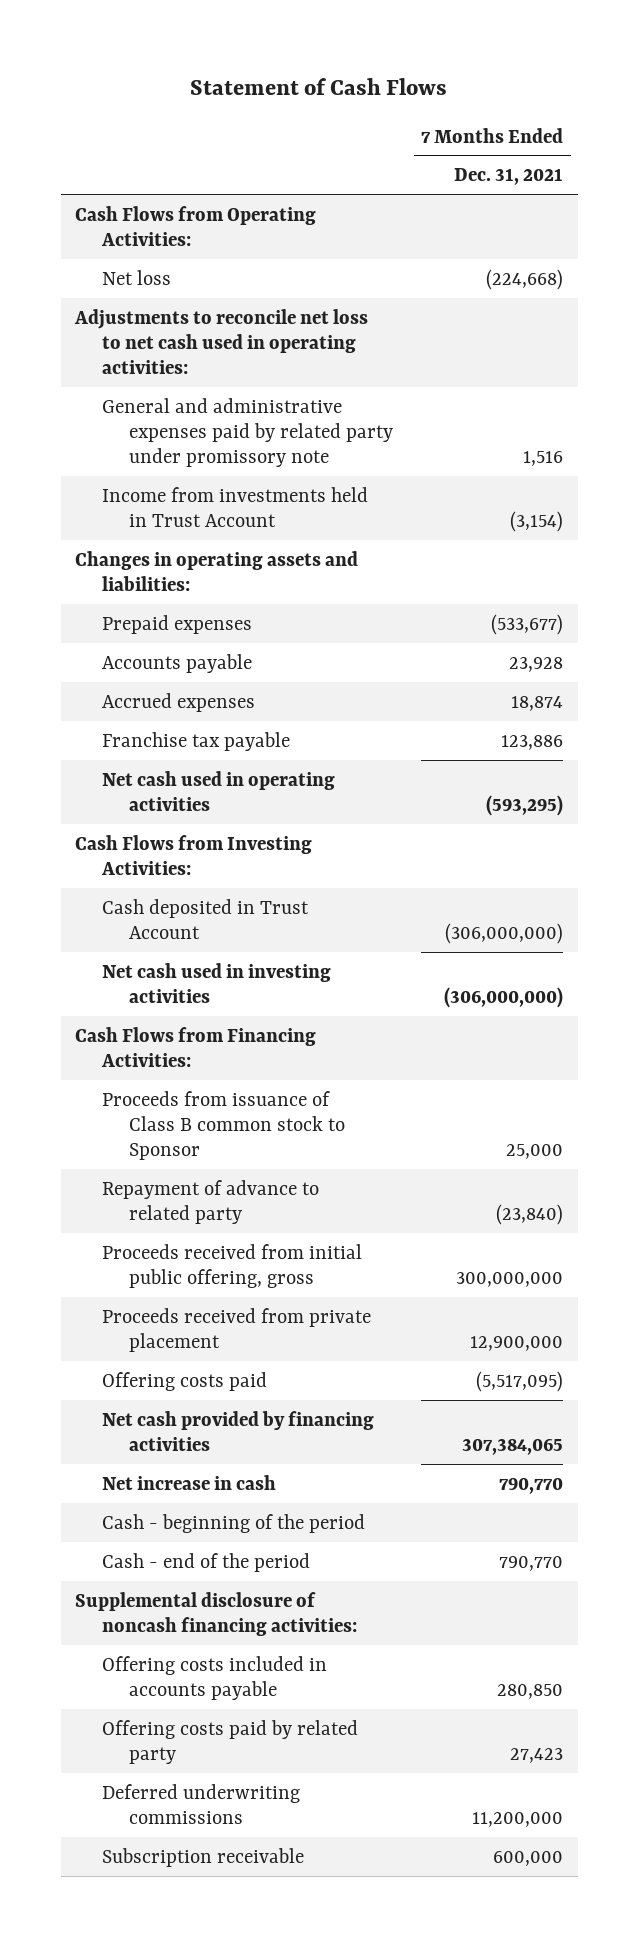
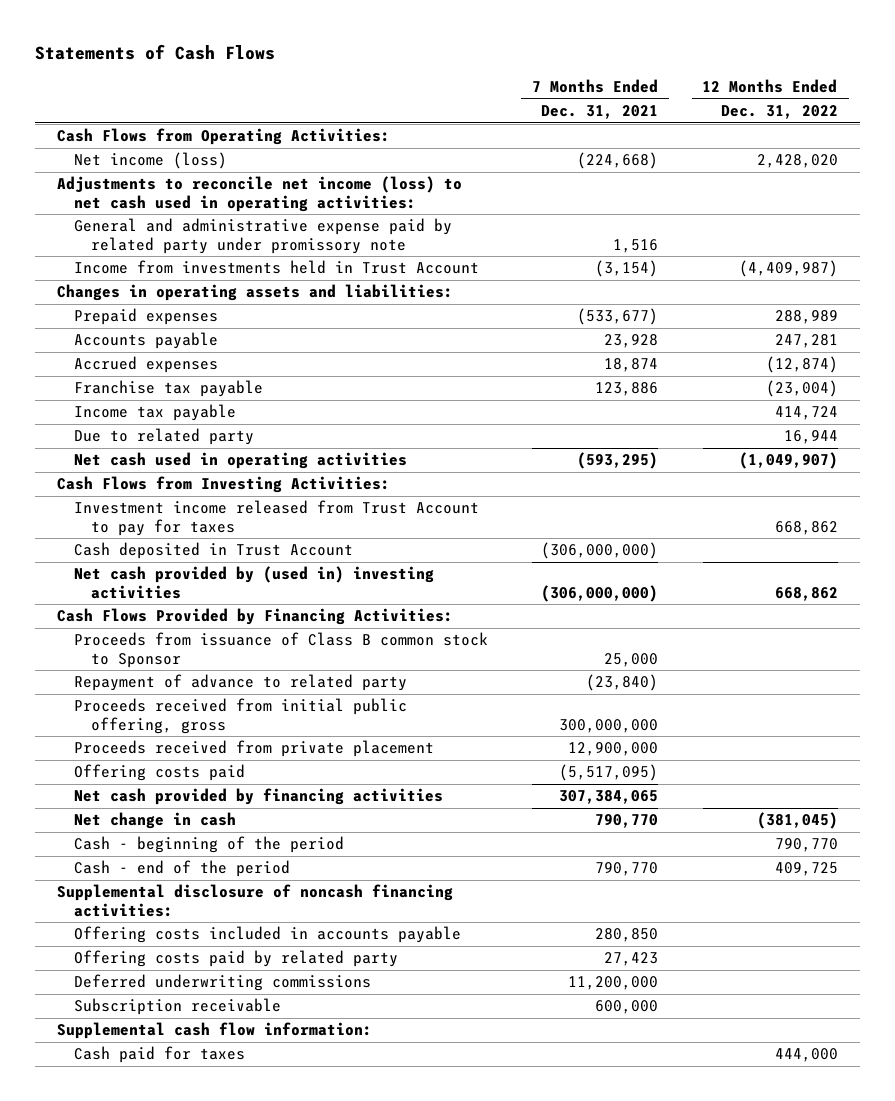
- Statement of Cash Flows
+ Statements of Cash Flows
- | 7 Months Ended Dec. 31, 2021
+ | 7 Months Ended Dec. 31, 2021 | 12 Months Ended Dec. 31, 2022
- Net loss | (224,668)
- Adjustments to reconcile net loss to net cash used in operating activities:
- General and administrative expenses paid by related party under promissory note | 1,516
+ Net income (loss) | (224,668) | 2,428,020
+ Adjustments to reconcile net income (loss) to net cash used in operating activities:
+ General and administrative expense paid by related party under promissory note | 1,516 |
+ Income tax payable | | 414,724
+ Due to related party | | 16,944
+ Investment income released from Trust Account to pay for taxes | | 668,862
- Net cash used in investing activities | (306,000,000)
- Cash Flows from Financing Activities:
+ Net cash provided by (used in) investing activities | (306,000,000) | 668,862
+ Cash Flows Provided by Financing Activities:
- Net increase in cash | 790,770
+ Net change in cash | 790,770 | (381,045)
+ Supplemental cash flow information:
+ Cash paid for taxes | | 444,000

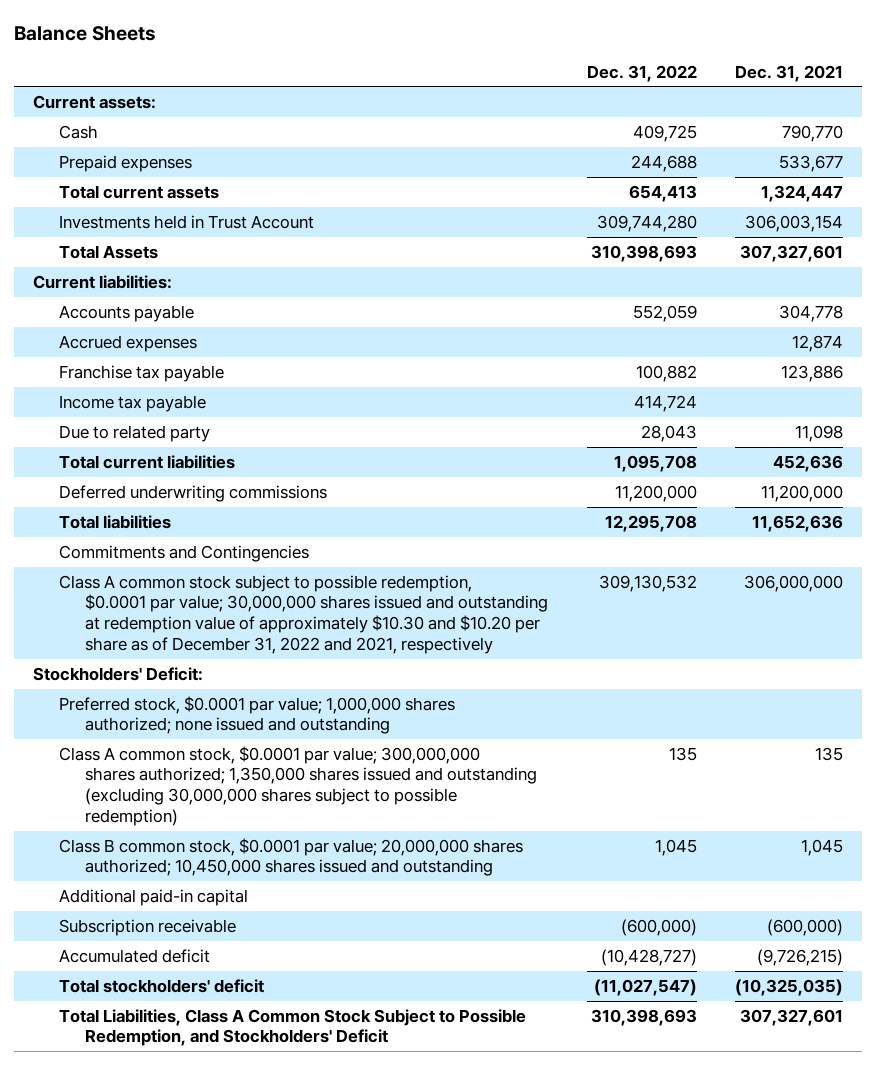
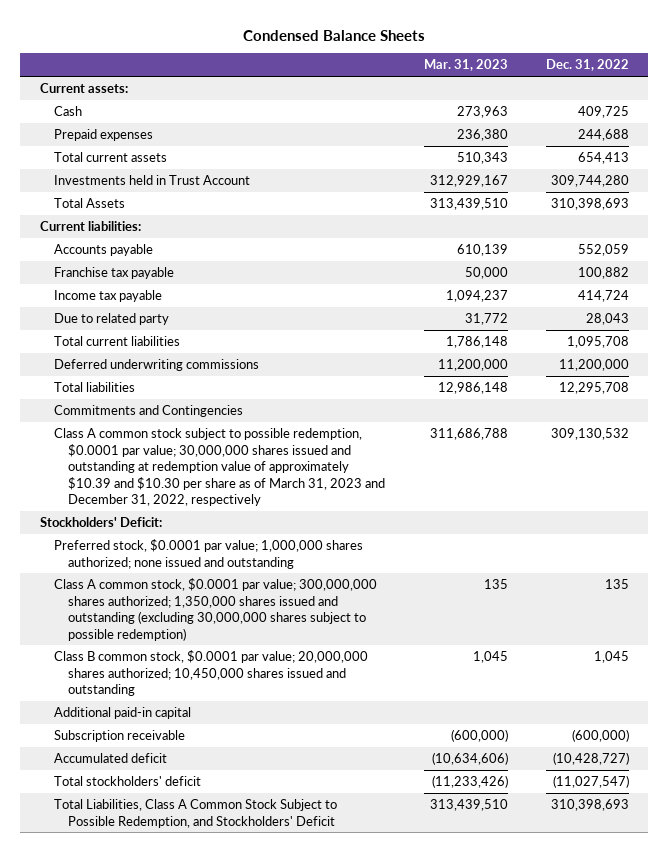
- Balance Sheets
+ Condensed Balance Sheets
- | Dec. 31, 2022 | Dec. 31, 2021
+ | Mar. 31, 2023 | Dec. 31, 2022
- Accrued expenses | | 12,874
- Class A common stock subject to possible redemption, $0.0001 par value; 30,000,000 shares issued and outstanding at redemption value of approximately $10.30 and $10.20 per share as of December 31, 2022 and 2021, respectively | 309,130,532 | 306,000,000
+ Class A common stock subject to possible redemption, $0.0001 par value; 30,000,000 shares issued and outstanding at redemption value of approximately $10.39 and $10.30 per share as of March 31, 2023 and December 31, 2022, respectively | 311,686,788 | 309,130,532

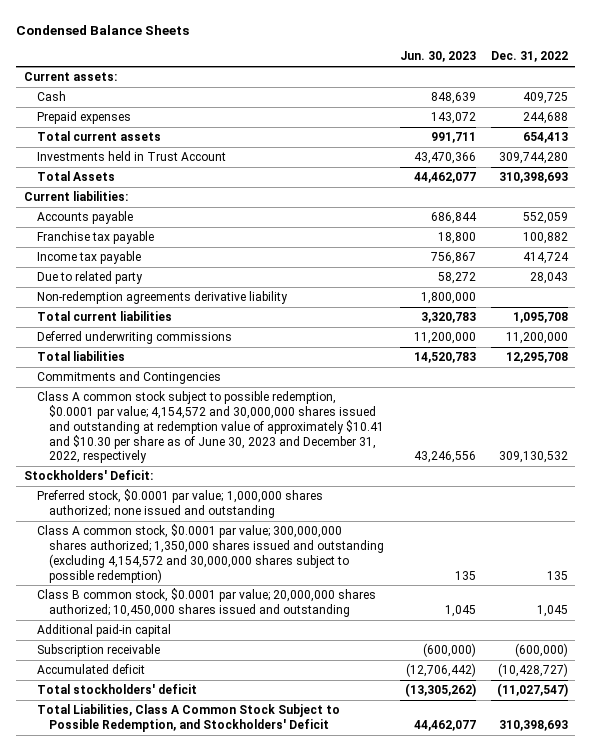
- | Mar. 31, 2023 | Dec. 31, 2022
+ | Jun. 30, 2023 | Dec. 31, 2022
+ Non-redemption agreements derivative liability | 1,800,000 |
- Class A common stock subject to possible redemption, $0.0001 par value; 30,000,000 shares issued and outstanding at redemption value of approximately $10.39 and $10.30 per share as of March 31, 2023 and December 31, 2022, respectively | 311,686,788 | 309,130,532
+ Class A common stock subject to possible redemption, $0.0001 par value; 4,154,572 and 30,000,000 shares issued and outstanding at redemption value of approximately $10.41 and $10.30 per share as of June 30, 2023 and December 31, 2022, respectively | 43,246,556 | 309,130,532
- Class A common stock, $0.0001 par value; 300,000,000 shares authorized; 1,350,000 shares issued and outstanding (excluding 30,000,000 shares subject to possible redemption) | 135 | 135
+ Class A common stock, $0.0001 par value; 300,000,000 shares authorized; 1,350,000 shares issued and outstanding (excluding 4,154,572 and 30,000,000 shares subject to possible redemption) | 135 | 135

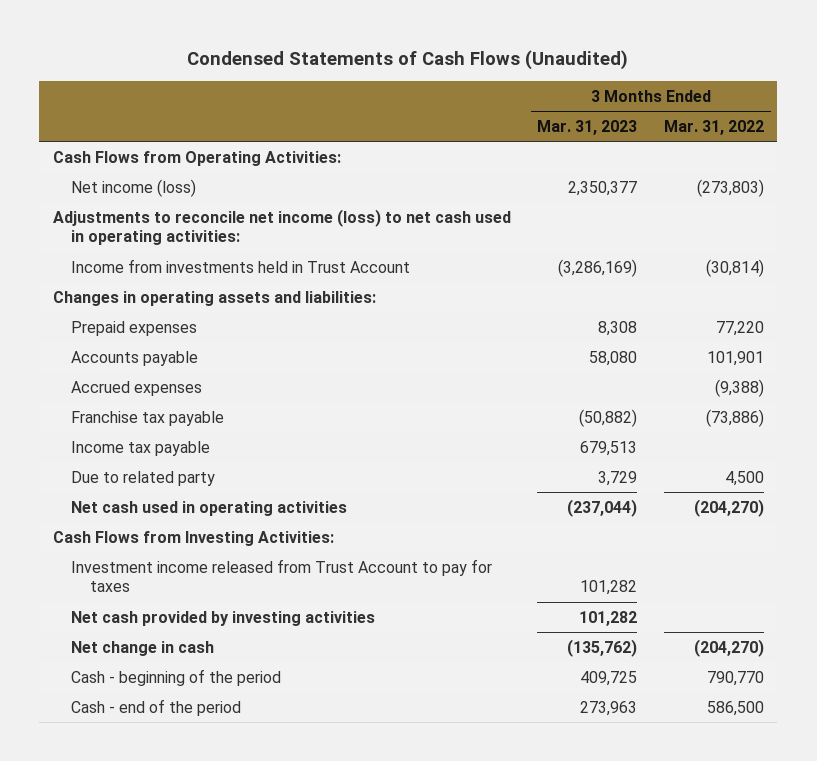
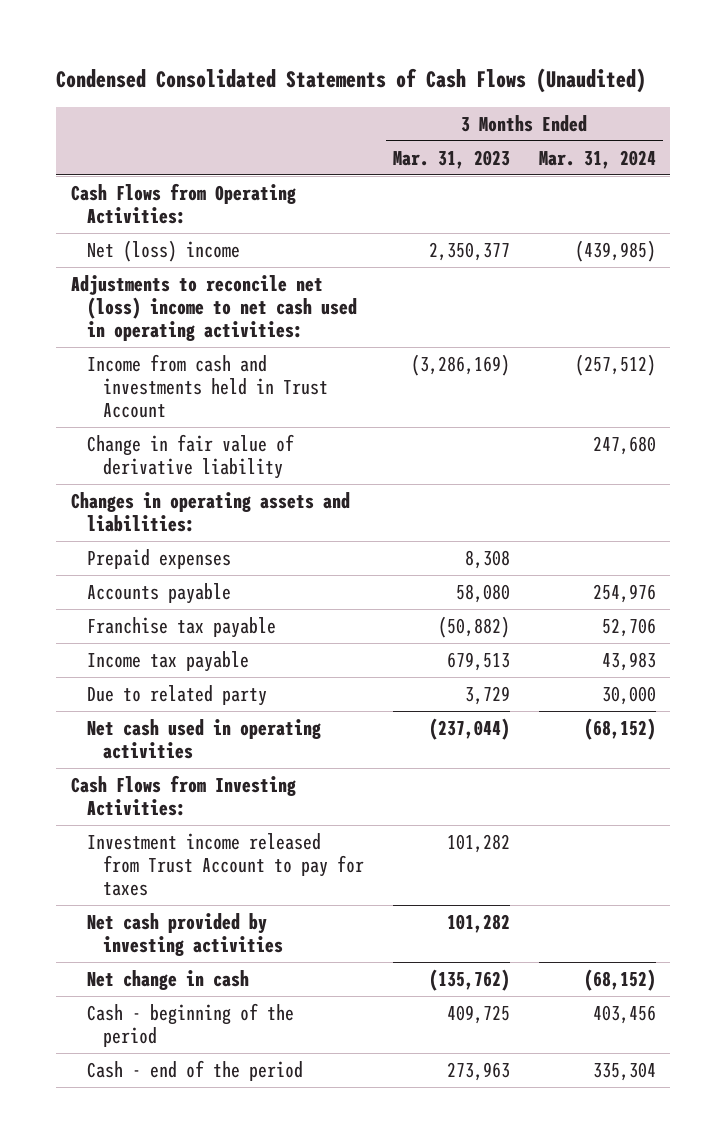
- Condensed Statements of Cash Flows (Unaudited)
+ Condensed Consolidated Statements of Cash Flows (Unaudited)
- | 3 Months Ended Mar. 31, 2023 | 3 Months Ended Mar. 31, 2022
+ | 3 Months Ended Mar. 31, 2023 | 3 Months Ended Mar. 31, 2024
- Net income (loss) | 2,350,377 | (273,803)
- Adjustments to reconcile net income (loss) to net cash used in operating activities:
- Income from investments held in Trust Account | (3,286,169) | (30,814)
+ Net (loss) income | 2,350,377 | (439,985)
+ Adjustments to reconcile net (loss) income to net cash used in operating activities:
+ Income from cash and investments held in Trust Account | (3,286,169) | (257,512)
+ Change in fair value of derivative liability | | 247,680
- Accrued expenses | | (9,388)

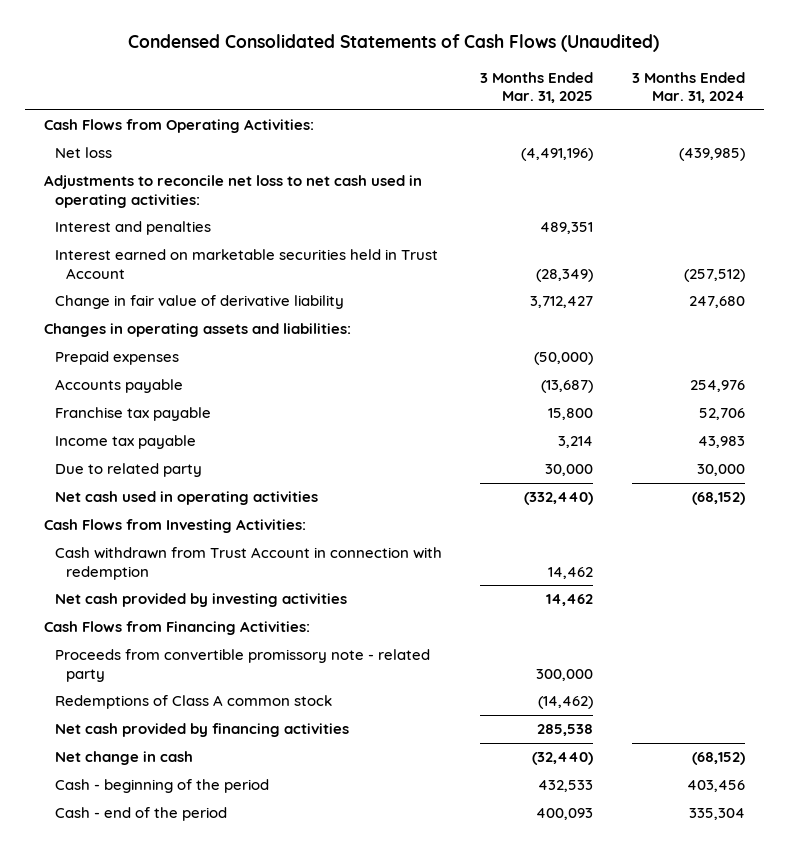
- | 3 Months Ended Mar. 31, 2023 | 3 Months Ended Mar. 31, 2024
+ | 3 Months Ended Mar. 31, 2025 | 3 Months Ended Mar. 31, 2024
- Net (loss) income | 2,350,377 | (439,985)
- Adjustments to reconcile net (loss) income to net cash used in operating activities:
- Income from cash and investments held in Trust Account | (3,286,169) | (257,512)
+ Net loss | (4,491,196) | (439,985)
+ Adjustments to reconcile net loss to net cash used in operating activities:
+ Interest and penalties | 489,351 |
+ Interest earned on marketable securities held in Trust Account | (28,349) | (257,512)
- Investment income released from Trust Account to pay for taxes | 101,282 |
+ Cash withdrawn from Trust Account in connection with redemption | 14,462 |
+ Cash Flows from Financing Activities:
+ Proceeds from convertible promissory note - related party | 300,000 |
+ Redemptions of Class A common stock | (14,462) |
+ Net cash provided by financing activities | 285,538 |

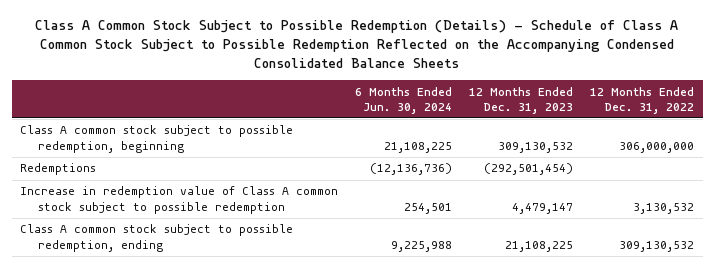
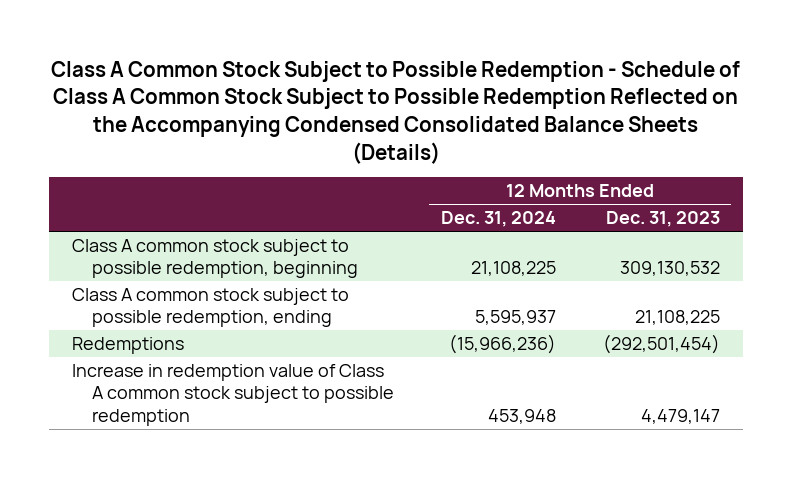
- Class A Common Stock Subject to Possible Redemption (Details) - Schedule of Class A Common Stock Subject to Possible Redemption Reflected on the Accompanying Condensed Consolidated Balance Sheets
+ Class A Common Stock Subject to Possible Redemption - Schedule of Class A Common Stock Subject to Possible Redemption Reflected on the Accompanying Condensed Consolidated Balance Sheets (Details)
- | 6 Months Ended Jun. 30, 2024 | 12 Months Ended Dec. 31, 2023 | 12 Months Ended Dec. 31, 2022
+ | 12 Months Ended Dec. 31, 2024 | 12 Months Ended Dec. 31, 2023
moved up: Class A common stock subject to possible redemption, ending | 5,595,937 | 21,108,225

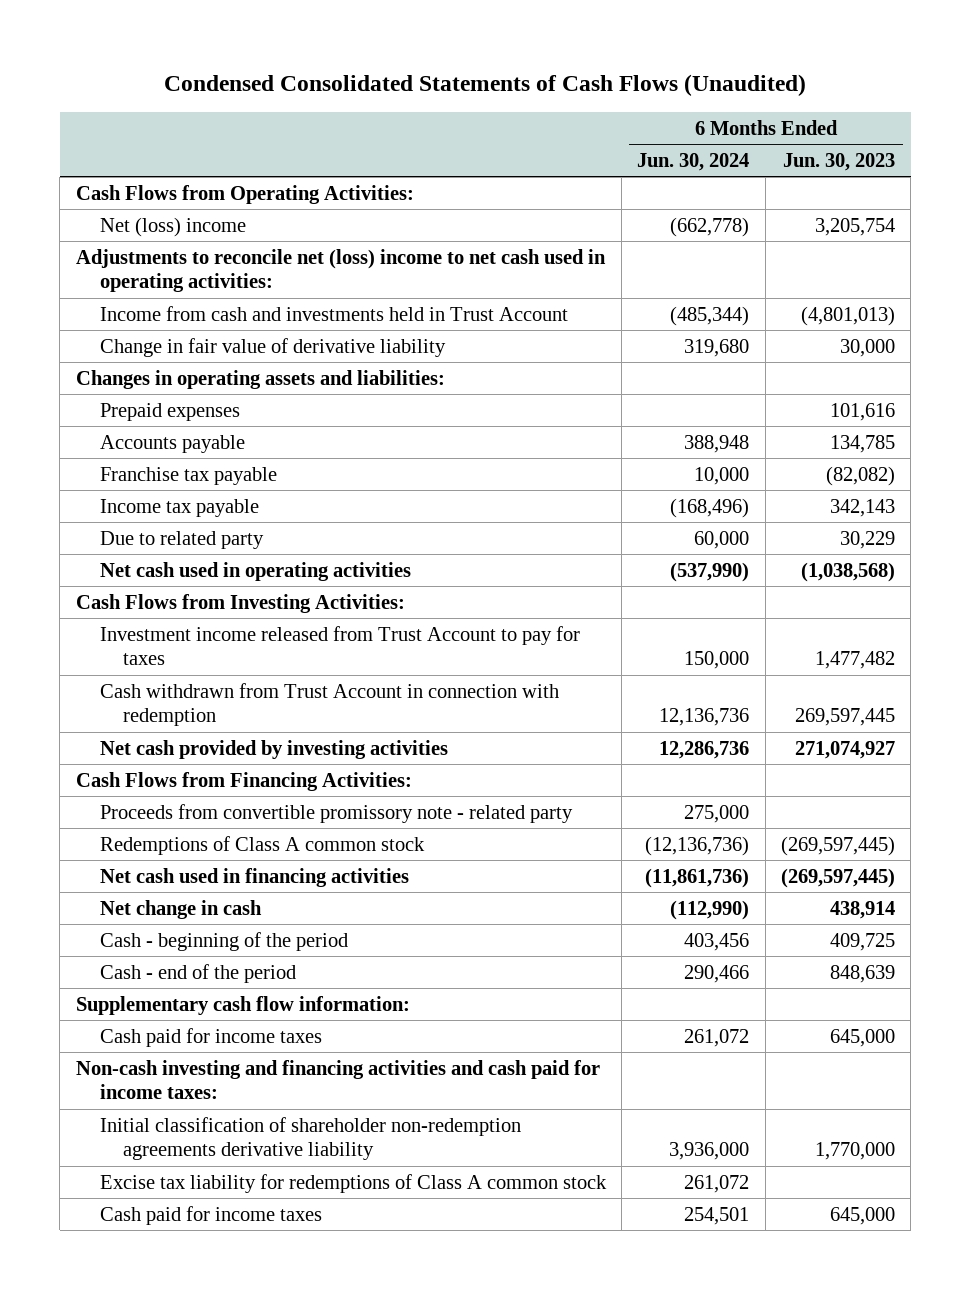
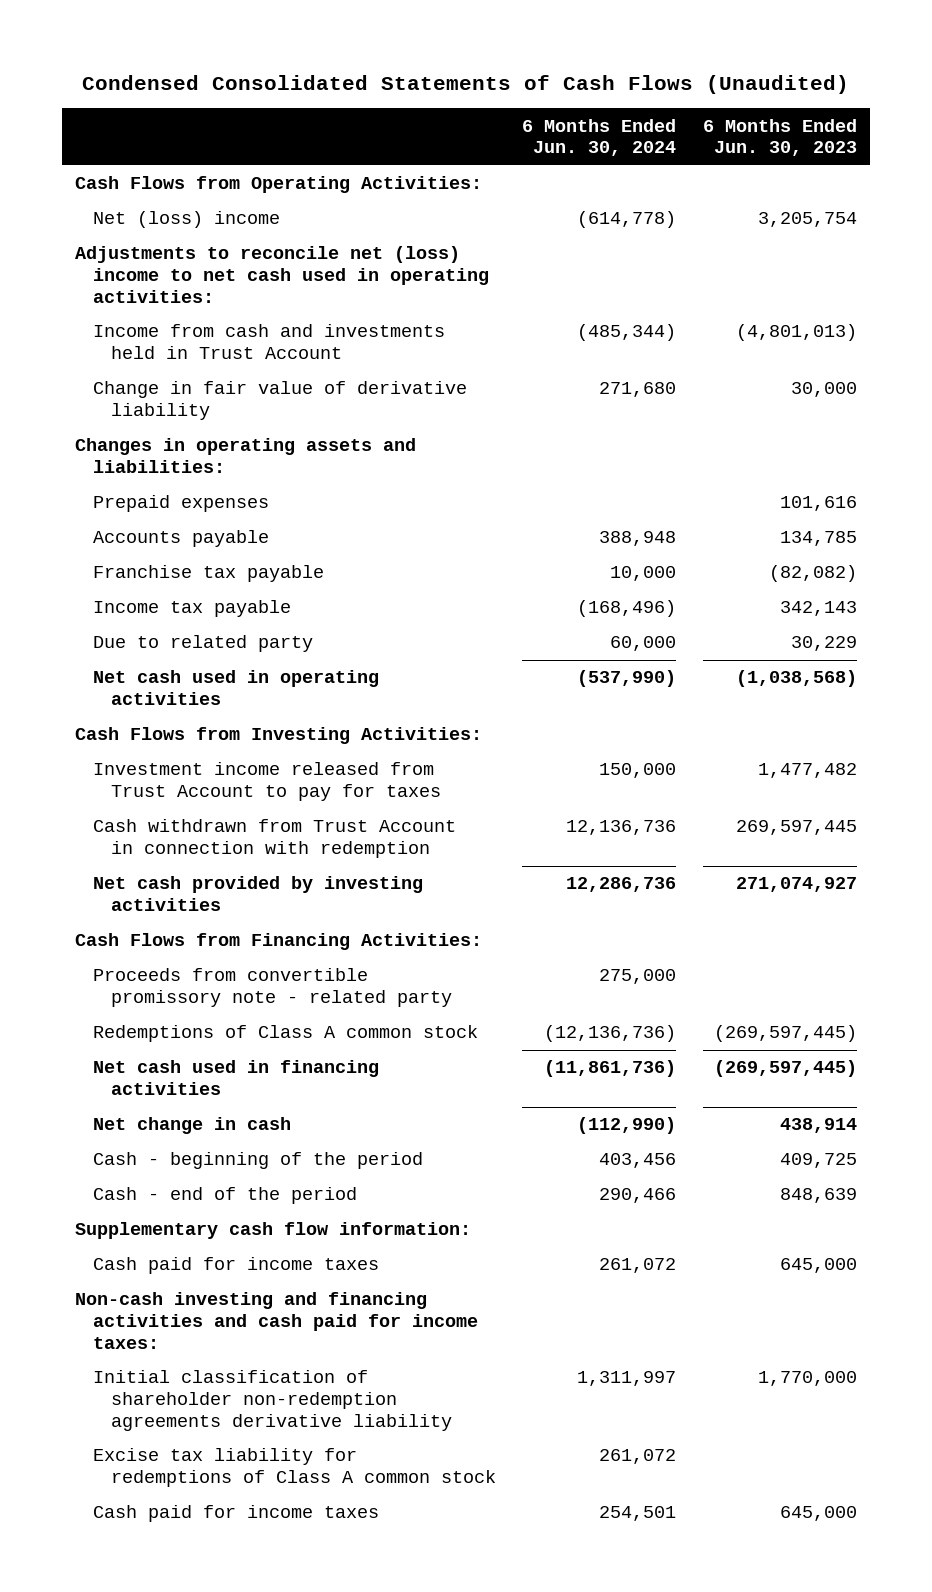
- Net (loss) income | (662,778) | 3,205,754
+ Net (loss) income | (614,778) | 3,205,754
- Change in fair value of derivative liability | 319,680 | 30,000
+ Change in fair value of derivative liability | 271,680 | 30,000
- Initial classification of shareholder non-redemption agreements derivative liability | 3,936,000 | 1,770,000
+ Initial classification of shareholder non-redemption agreements derivative liability | 1,311,997 | 1,770,000

